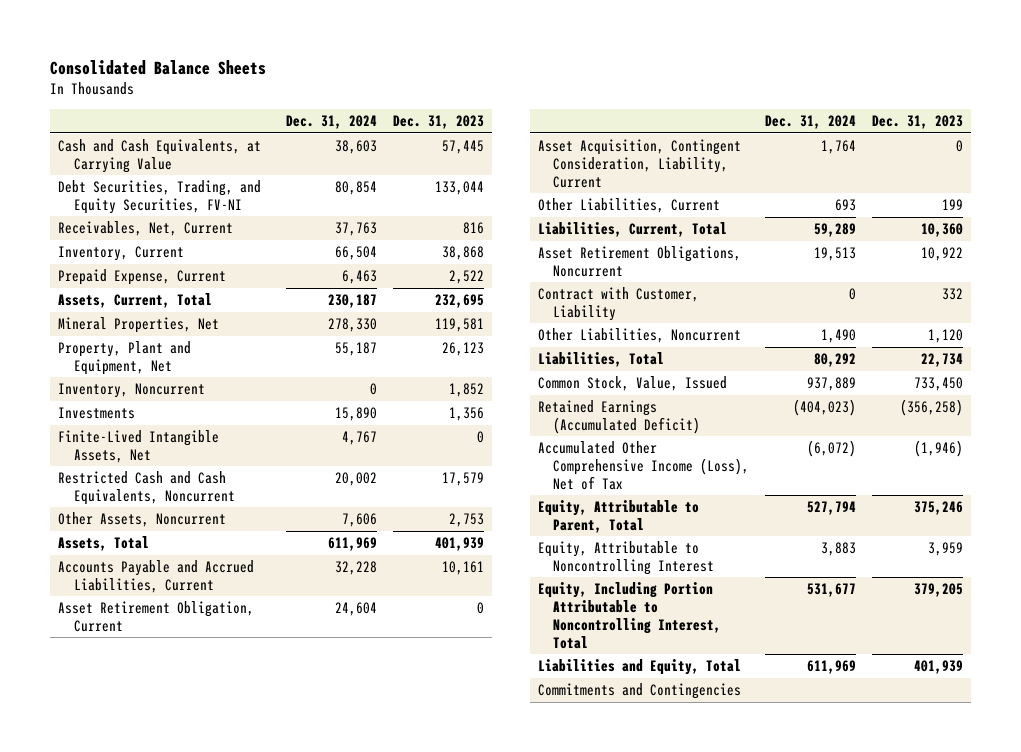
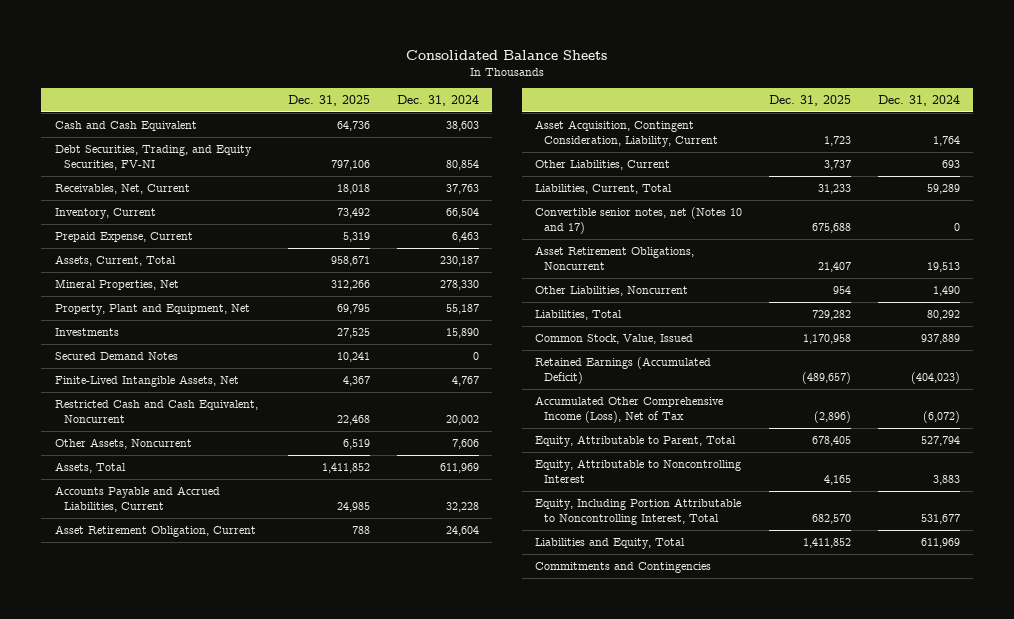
- | Dec. 31, 2024 | Dec. 31, 2023
+ | Dec. 31, 2025 | Dec. 31, 2024
- Cash and Cash Equivalents, at Carrying Value | 38,603 | 57,445
+ Cash and Cash Equivalent | 64,736 | 38,603
- Inventory, Noncurrent | 0 | 1,852
+ Secured Demand Notes | 10,241 | 0
- Restricted Cash and Cash Equivalents, Noncurrent | 20,002 | 17,579
+ Restricted Cash and Cash Equivalent, Noncurrent | 22,468 | 20,002
+ Convertible senior notes, net (Notes 10 and 17) | 675,688 | 0
- Contract with Customer, Liability | 0 | 332

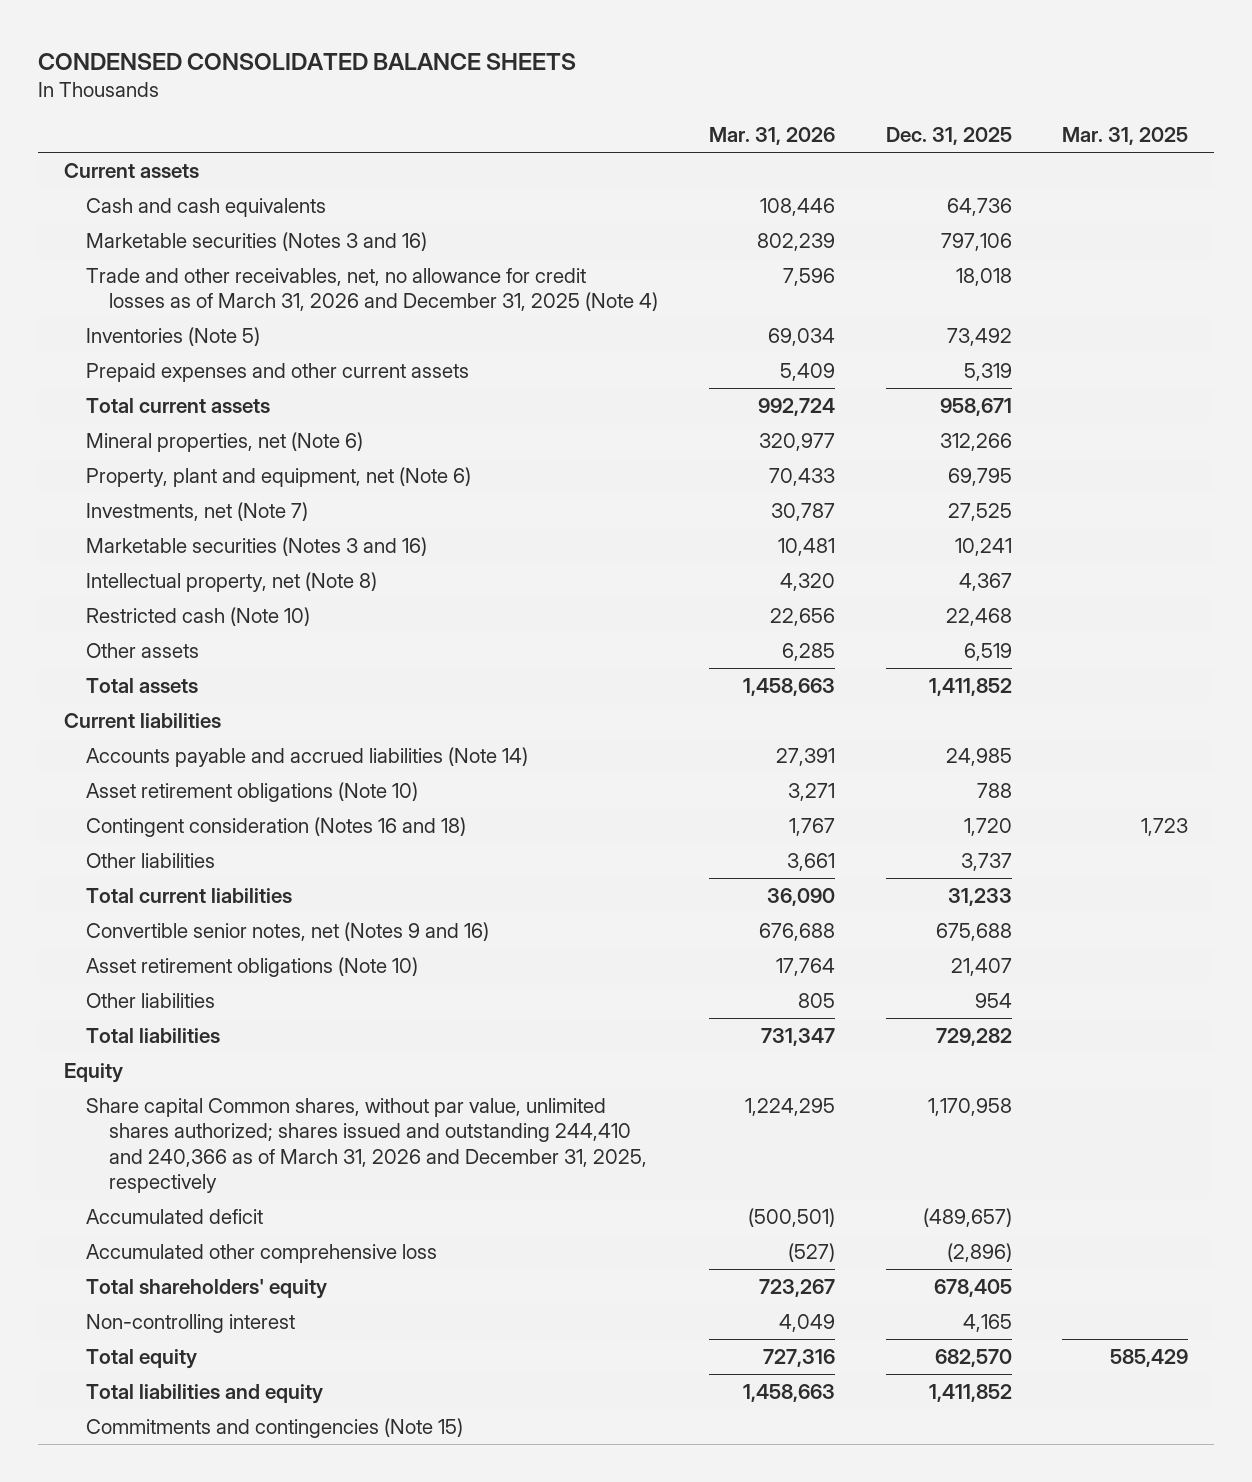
- Consolidated Balance Sheets
+ CONDENSED CONSOLIDATED BALANCE SHEETS
- | Dec. 31, 2025 | Dec. 31, 2024
+ | Mar. 31, 2026 | Dec. 31, 2025 | Mar. 31, 2025
- Cash and Cash Equivalent | 64,736 | 38,603
- Debt Securities, Trading, and Equity Securities, FV-NI | 797,106 | 80,854
- Receivables, Net, Current | 18,018 | 37,763
- Inventory, Current | 73,492 | 66,504
- Prepaid Expense, Current | 5,319 | 6,463
- Assets, Current, Total | 958,671 | 230,187
- Mineral Properties, Net | 312,266 | 278,330
- Property, Plant and Equipment, Net | 69,795 | 55,187
- Investments | 27,525 | 15,890
- Secured Demand Notes | 10,241 | 0
- Finite-Lived Intangible Assets, Net | 4,367 | 4,767
- Restricted Cash and Cash Equivalent, Noncurrent | 22,468 | 20,002
- Other Assets, Noncurrent | 6,519 | 7,606
- Assets, Total | 1,411,852 | 611,969
- Accounts Payable and Accrued Liabilities, Current | 24,985 | 32,228
- Asset Retirement Obligation, Current | 788 | 24,604
- Asset Acquisition, Contingent Consideration, Liability, Current | 1,723 | 1,764
- Other Liabilities, Current | 3,737 | 693
- Liabilities, Current, Total | 31,233 | 59,289
- Convertible senior notes, net (Notes 10 and 17) | 675,688 | 0
- Asset Retirement Obligations, Noncurrent | 21,407 | 19,513
- Other Liabilities, Noncurrent | 954 | 1,490
- Liabilities, Total | 729,282 | 80,292
- Common Stock, Value, Issued | 1,170,958 | 937,889
- Retained Earnings (Accumulated Deficit) | (489,657) | (404,023)
- Accumulated Other Comprehensive Income (Loss), Net of Tax | (2,896) | (6,072)
- Equity, Attributable to Parent, Total | 678,405 | 527,794
- Equity, Attributable to Noncontrolling Interest | 4,165 | 3,883
- Equity, Including Portion Attributable to Noncontrolling Interest, Total | 682,570 | 531,677
- Liabilities and Equity, Total | 1,411,852 | 611,969
- Commitments and Contingencies
+ Current assets
+ Cash and cash equivalents | 108,446 | 64,736 |
+ Marketable securities (Notes 3 and 16) | 802,239 | 797,106 |
+ Trade and other receivables, net, no allowance for credit losses as of March 31, 2026 and December 31, 2025 (Note 4) | 7,596 | 18,018 |
+ Inventories (Note 5) | 69,034 | 73,492 |
+ Prepaid expenses and other current assets | 5,409 | 5,319 |
+ Total current assets | 992,724 | 958,671 |
+ Mineral properties, net (Note 6) | 320,977 | 312,266 |
+ Property, plant and equipment, net (Note 6) | 70,433 | 69,795 |
+ Investments, net (Note 7) | 30,787 | 27,525 |
+ Marketable securities (Notes 3 and 16) | 10,481 | 10,241 |
+ Intellectual property, net (Note 8) | 4,320 | 4,367 |
+ Restricted cash (Note 10) | 22,656 | 22,468 |
+ Other assets | 6,285 | 6,519 |
+ Total assets | 1,458,663 | 1,411,852 |
+ Current liabilities
+ Accounts payable and accrued liabilities (Note 14) | 27,391 | 24,985 |
+ Asset retirement obligations (Note 10) | 3,271 | 788 |
+ Contingent consideration (Notes 16 and 18) | 1,767 | 1,720 | 1,723
+ Other liabilities | 3,661 | 3,737 |
+ Total current liabilities | 36,090 | 31,233 |
+ Convertible senior notes, net (Notes 9 and 16) | 676,688 | 675,688 |
+ Asset retirement obligations (Note 10) | 17,764 | 21,407 |
+ Other liabilities | 805 | 954 |
+ Total liabilities | 731,347 | 729,282 |
+ Equity
+ Share capital Common shares, without par value, unlimited shares authorized; shares issued and outstanding 244,410 and 240,366 as of March 31, 2026 and December 31, 2025, respectively | 1,224,295 | 1,170,958 |
+ Accumulated deficit | (500,501) | (489,657) |
+ Accumulated other comprehensive loss | (527) | (2,896) |
+ Total shareholders' equity | 723,267 | 678,405 |
+ Non-controlling interest | 4,049 | 4,165 |
+ Total equity | 727,316 | 682,570 | 585,429
+ Total liabilities and equity | 1,458,663 | 1,411,852 |
+ Commitments and contingencies (Note 15)

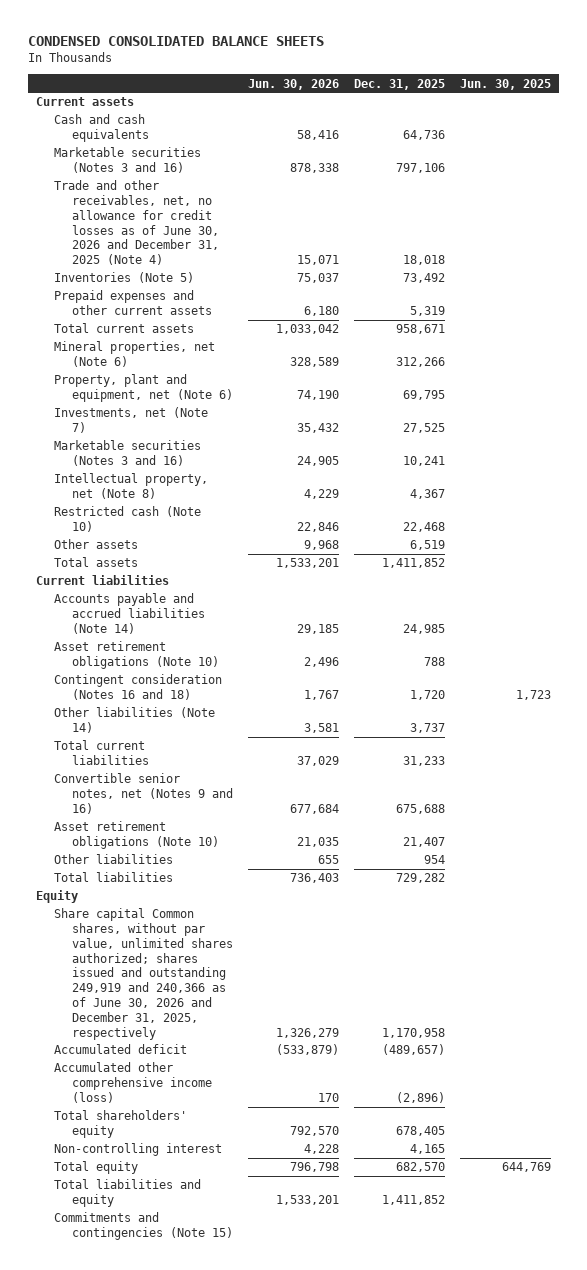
- | Mar. 31, 2026 | Dec. 31, 2025 | Mar. 31, 2025
+ | Jun. 30, 2026 | Dec. 31, 2025 | Jun. 30, 2025
- Trade and other receivables, net, no allowance for credit losses as of March 31, 2026 and December 31, 2025 (Note 4) | 7,596 | 18,018 |
+ Trade and other receivables, net, no allowance for credit losses as of June 30, 2026 and December 31, 2025 (Note 4) | 15,071 | 18,018 |
- Other liabilities | 3,661 | 3,737 |
+ Other liabilities (Note 14) | 3,581 | 3,737 |
- Share capital Common shares, without par value, unlimited shares authorized; shares issued and outstanding 244,410 and 240,366 as of March 31, 2026 and December 31, 2025, respectively | 1,224,295 | 1,170,958 |
+ Share capital Common shares, without par value, unlimited shares authorized; shares issued and outstanding 249,919 and 240,366 as of June 30, 2026 and December 31, 2025, respectively | 1,326,279 | 1,170,958 |
- Accumulated other comprehensive loss | (527) | (2,896) |
+ Accumulated other comprehensive income (loss) | 170 | (2,896) |

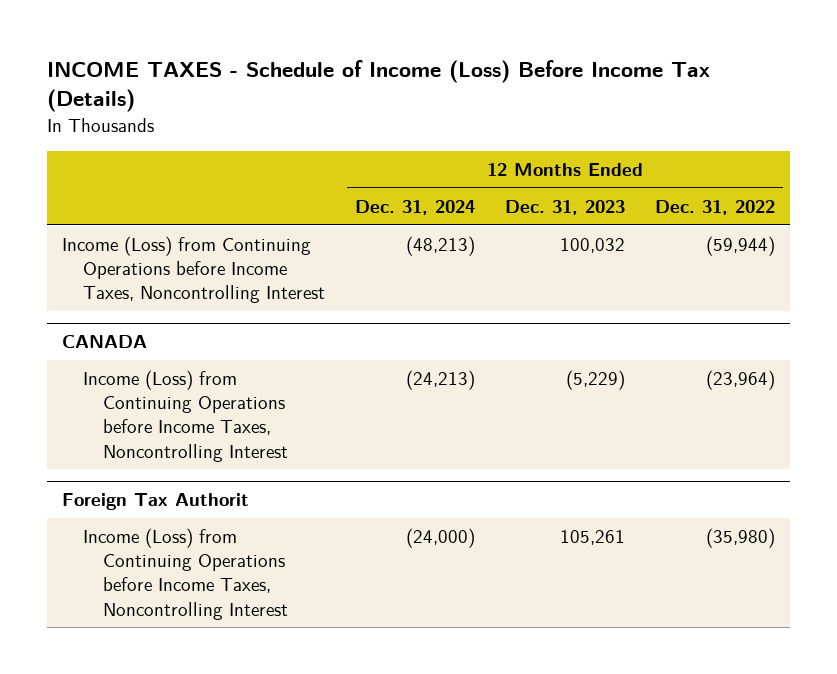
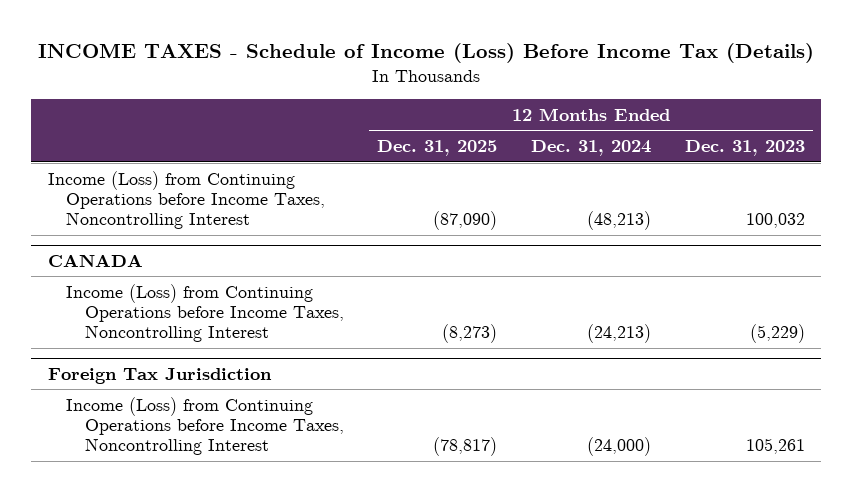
- | 12 Months Ended Dec. 31, 2024 | 12 Months Ended Dec. 31, 2023 | 12 Months Ended Dec. 31, 2022
+ | 12 Months Ended Dec. 31, 2025 | 12 Months Ended Dec. 31, 2024 | 12 Months Ended Dec. 31, 2023
- Foreign Tax Authorit
+ Foreign Tax Jurisdiction

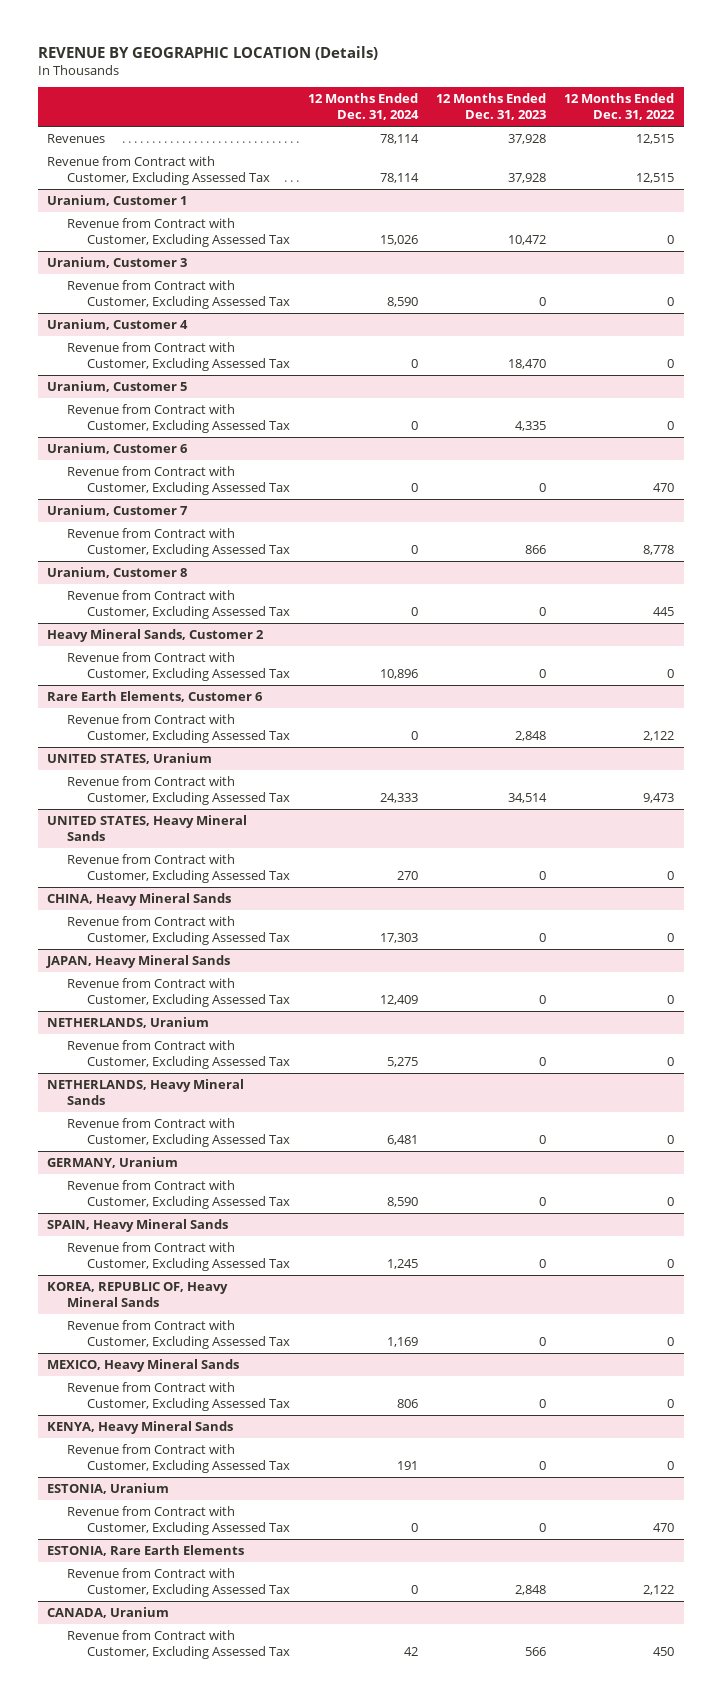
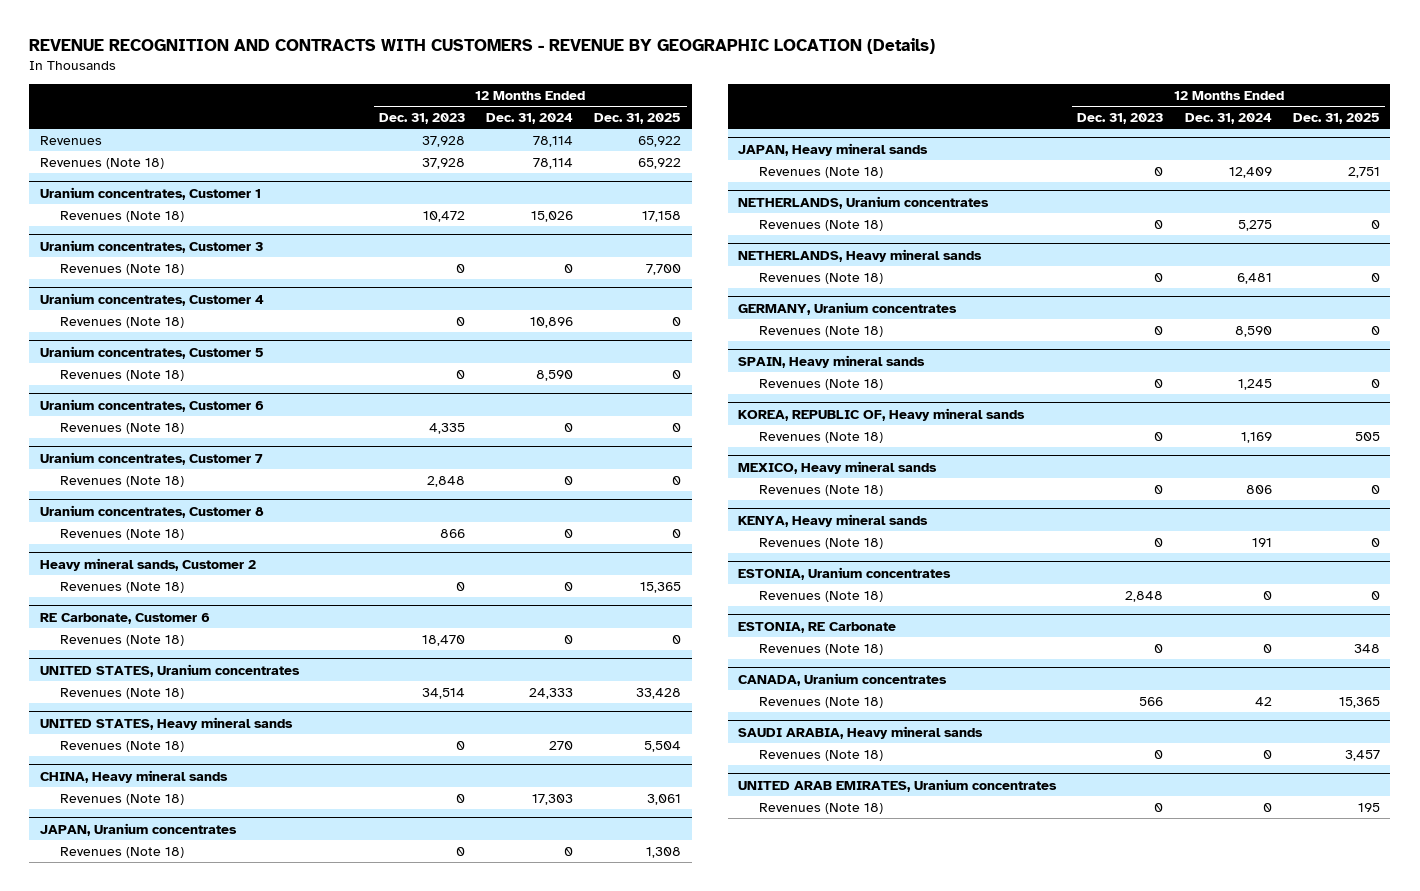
- REVENUE BY GEOGRAPHIC LOCATION (Details)
+ REVENUE RECOGNITION AND CONTRACTS WITH CUSTOMERS - REVENUE BY GEOGRAPHIC LOCATION (Details)
- | 12 Months Ended Dec. 31, 2024 | 12 Months Ended Dec. 31, 2023 | 12 Months Ended Dec. 31, 2022
+ | 12 Months Ended Dec. 31, 2023 | 12 Months Ended Dec. 31, 2024 | 12 Months Ended Dec. 31, 2025
- Revenue from Contract with Customer, Excluding Assessed Tax | 78,114 | 37,928 | 12,515
- Uranium, Customer 1
- Revenue from Contract with Customer, Excluding Assessed Tax | 15,026 | 10,472 | 0
- Uranium, Customer 3
- Revenue from Contract with Customer, Excluding Assessed Tax | 8,590 | 0 | 0
- Uranium, Customer 4
- Revenue from Contract with Customer, Excluding Assessed Tax | 0 | 18,470 | 0
- Uranium, Customer 5
- Revenue from Contract with Customer, Excluding Assessed Tax | 0 | 4,335 | 0
- Uranium, Customer 6
- Revenue from Contract with Customer, Excluding Assessed Tax | 0 | 0 | 470
- Uranium, Customer 7
- Revenue from Contract with Customer, Excluding Assessed Tax | 0 | 866 | 8,778
- Uranium, Customer 8
- Revenue from Contract with Customer, Excluding Assessed Tax | 0 | 0 | 445
- Heavy Mineral Sands, Customer 2
- Revenue from Contract with Customer, Excluding Assessed Tax | 10,896 | 0 | 0
- Rare Earth Elements, Customer 6
- Revenue from Contract with Customer, Excluding Assessed Tax | 0 | 2,848 | 2,122
- UNITED STATES, Uranium
- Revenue from Contract with Customer, Excluding Assessed Tax | 24,333 | 34,514 | 9,473
- UNITED STATES, Heavy Mineral Sands
- Revenue from Contract with Customer, Excluding Assessed Tax | 270 | 0 | 0
- CHINA, Heavy Mineral Sands
- Revenue from Contract with Customer, Excluding Assessed Tax | 17,303 | 0 | 0
- JAPAN, Heavy Mineral Sands
- Revenue from Contract with Customer, Excluding Assessed Tax | 12,409 | 0 | 0
- NETHERLANDS, Uranium
- Revenue from Contract with Customer, Excluding Assessed Tax | 5,275 | 0 | 0
- NETHERLANDS, Heavy Mineral Sands
- Revenue from Contract with Customer, Excluding Assessed Tax | 6,481 | 0 | 0
- GERMANY, Uranium
- Revenue from Contract with Customer, Excluding Assessed Tax | 8,590 | 0 | 0
- SPAIN, Heavy Mineral Sands
- Revenue from Contract with Customer, Excluding Assessed Tax | 1,245 | 0 | 0
- KOREA, REPUBLIC OF, Heavy Mineral Sands
- Revenue from Contract with Customer, Excluding Assessed Tax | 1,169 | 0 | 0
- MEXICO, Heavy Mineral Sands
- Revenue from Contract with Customer, Excluding Assessed Tax | 806 | 0 | 0
- KENYA, Heavy Mineral Sands
- Revenue from Contract with Customer, Excluding Assessed Tax | 191 | 0 | 0
- ESTONIA, Uranium
- Revenue from Contract with Customer, Excluding Assessed Tax | 0 | 0 | 470
- ESTONIA, Rare Earth Elements
- Revenue from Contract with Customer, Excluding Assessed Tax | 0 | 2,848 | 2,122
- CANADA, Uranium
- Revenue from Contract with Customer, Excluding Assessed Tax | 42 | 566 | 450
+ Revenues (Note 18) | 37,928 | 78,114 | 65,922
+ Uranium concentrates, Customer 1
+ Revenues (Note 18) | 10,472 | 15,026 | 17,158
+ Uranium concentrates, Customer 3
+ Revenues (Note 18) | 0 | 0 | 7,700
+ Uranium concentrates, Customer 4
+ Revenues (Note 18) | 0 | 10,896 | 0
+ Uranium concentrates, Customer 5
+ Revenues (Note 18) | 0 | 8,590 | 0
+ Uranium concentrates, Customer 6
+ Revenues (Note 18) | 4,335 | 0 | 0
+ Uranium concentrates, Customer 7
+ Revenues (Note 18) | 2,848 | 0 | 0
+ Uranium concentrates, Customer 8
+ Revenues (Note 18) | 866 | 0 | 0
+ Heavy mineral sands, Customer 2
+ Revenues (Note 18) | 0 | 0 | 15,365
+ RE Carbonate, Customer 6
+ Revenues (Note 18) | 18,470 | 0 | 0
+ UNITED STATES, Uranium concentrates
+ Revenues (Note 18) | 34,514 | 24,333 | 33,428
+ UNITED STATES, Heavy mineral sands
+ Revenues (Note 18) | 0 | 270 | 5,504
+ CHINA, Heavy mineral sands
+ Revenues (Note 18) | 0 | 17,303 | 3,061
+ JAPAN, Uranium concentrates
+ Revenues (Note 18) | 0 | 0 | 1,308
+ JAPAN, Heavy mineral sands
+ Revenues (Note 18) | 0 | 12,409 | 2,751
+ NETHERLANDS, Uranium concentrates
+ Revenues (Note 18) | 0 | 5,275 | 0
+ NETHERLANDS, Heavy mineral sands
+ Revenues (Note 18) | 0 | 6,481 | 0
+ GERMANY, Uranium concentrates
+ Revenues (Note 18) | 0 | 8,590 | 0
+ SPAIN, Heavy mineral sands
+ Revenues (Note 18) | 0 | 1,245 | 0
+ KOREA, REPUBLIC OF, Heavy mineral sands
+ Revenues (Note 18) | 0 | 1,169 | 505
+ MEXICO, Heavy mineral sands
+ Revenues (Note 18) | 0 | 806 | 0
+ KENYA, Heavy mineral sands
+ Revenues (Note 18) | 0 | 191 | 0
+ ESTONIA, Uranium concentrates
+ Revenues (Note 18) | 2,848 | 0 | 0
+ ESTONIA, RE Carbonate
+ Revenues (Note 18) | 0 | 0 | 348
+ CANADA, Uranium concentrates
+ Revenues (Note 18) | 566 | 42 | 15,365
+ SAUDI ARABIA, Heavy mineral sands
+ Revenues (Note 18) | 0 | 0 | 3,457
+ UNITED ARAB EMIRATES, Uranium concentrates
+ Revenues (Note 18) | 0 | 0 | 195

